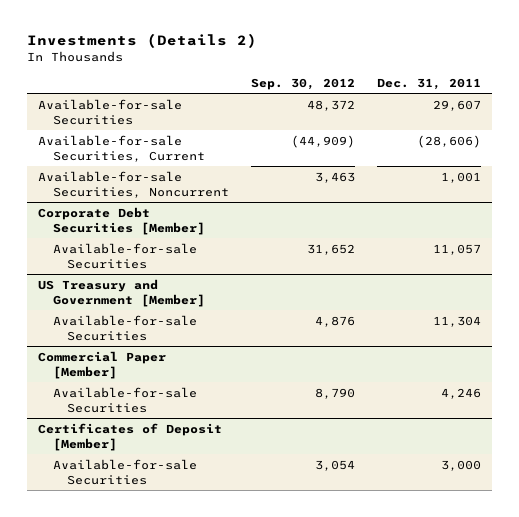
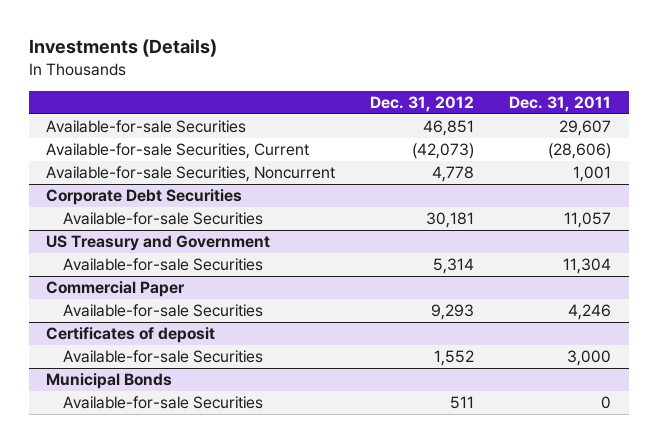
- Investments (Details 2)
+ Investments (Details)
- | Sep. 30, 2012 | Dec. 31, 2011
+ | Dec. 31, 2012 | Dec. 31, 2011
- Corporate Debt Securities [Member]
+ Corporate Debt Securities
- US Treasury and Government [Member]
+ US Treasury and Government
- Commercial Paper [Member]
+ Commercial Paper
- Certificates of Deposit [Member]
+ Certificates of deposit
+ Municipal Bonds
+ Available-for-sale Securities | 511 | 0

